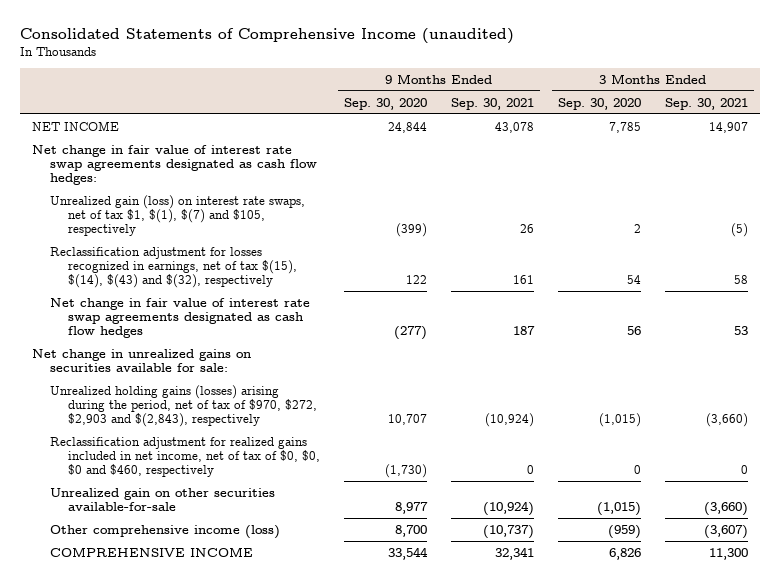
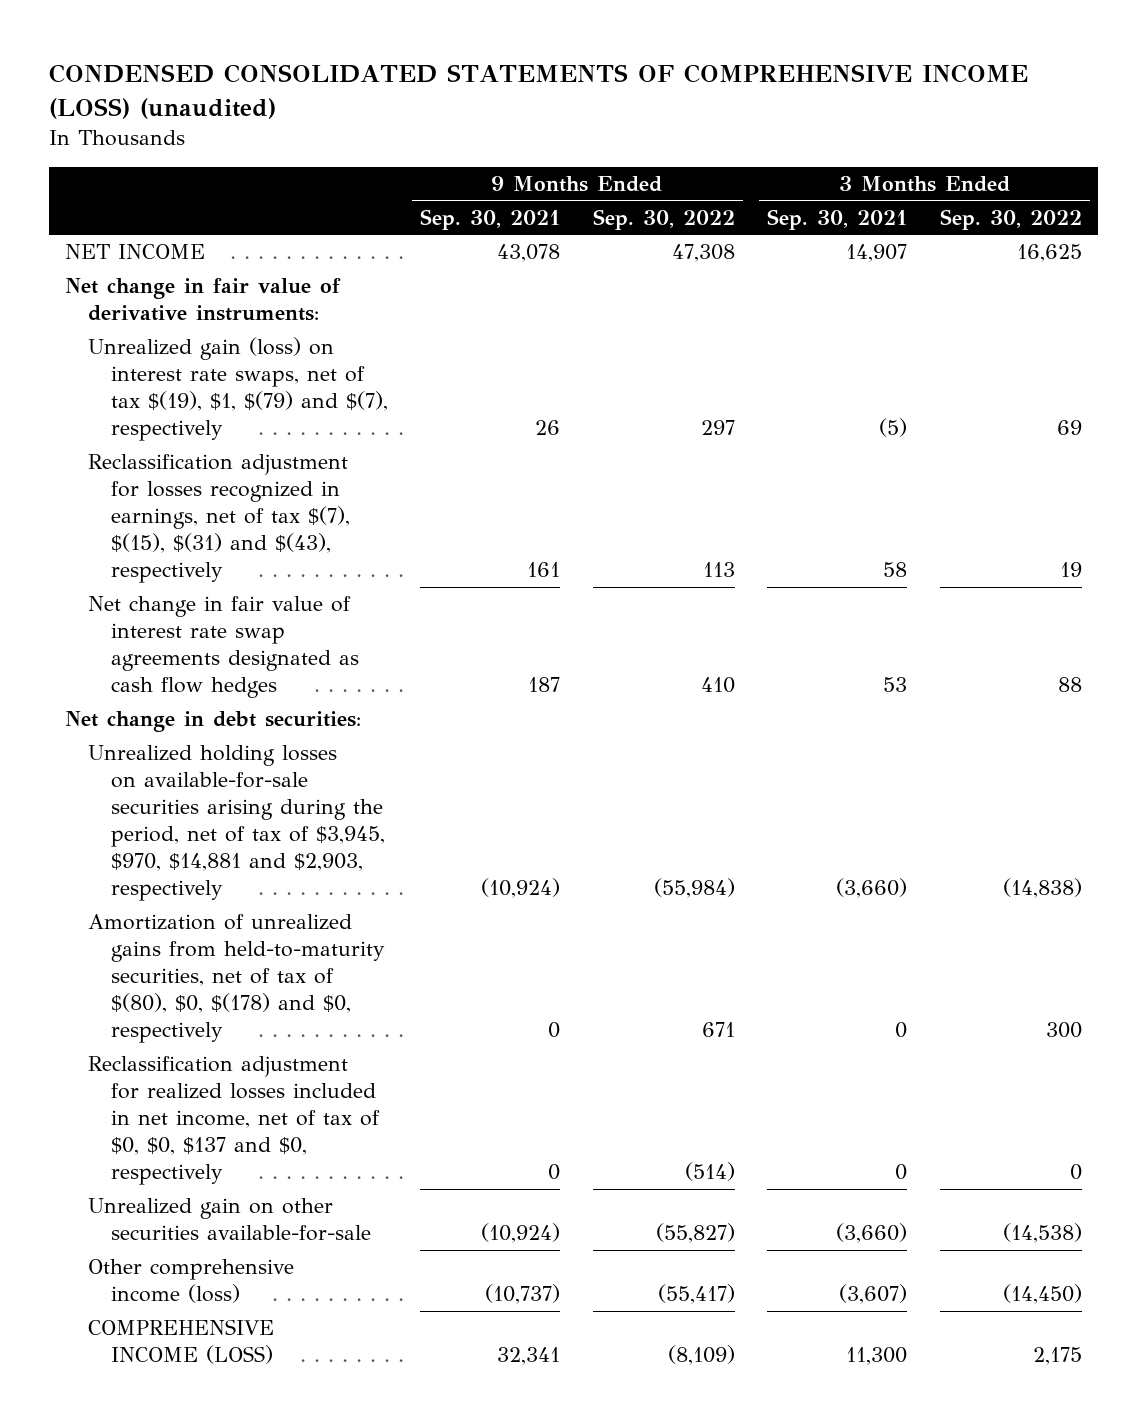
- Consolidated Statements of Comprehensive Income (unaudited)
+ CONDENSED CONSOLIDATED STATEMENTS OF COMPREHENSIVE INCOME (LOSS) (unaudited)
- | 9 Months Ended Sep. 30, 2020 | 9 Months Ended Sep. 30, 2021 | 3 Months Ended Sep. 30, 2020 | 3 Months Ended Sep. 30, 2021
+ | 9 Months Ended Sep. 30, 2021 | 9 Months Ended Sep. 30, 2022 | 3 Months Ended Sep. 30, 2021 | 3 Months Ended Sep. 30, 2022
- Net change in fair value of interest rate swap agreements designated as cash flow hedges:
- Unrealized gain (loss) on interest rate swaps, net of tax $1, $(1), $(7) and $105, respectively | (399) | 26 | 2 | (5)
- Reclassification adjustment for losses recognized in earnings, net of tax $(15), $(14), $(43) and $(32), respectively | 122 | 161 | 54 | 58
+ Net change in fair value of derivative instruments:
+ Unrealized gain (loss) on interest rate swaps, net of tax $(19), $1, $(79) and $(7), respectively | 26 | 297 | (5) | 69
+ Reclassification adjustment for losses recognized in earnings, net of tax $(7), $(15), $(31) and $(43), respectively | 161 | 113 | 58 | 19
- Net change in unrealized gains on securities available for sale:
- Unrealized holding gains (losses) arising during the period, net of tax of $970, $272, $2,903 and $(2,843), respectively | 10,707 | (10,924) | (1,015) | (3,660)
- Reclassification adjustment for realized gains included in net income, net of tax of $0, $0, $0 and $460, respectively | (1,730) | 0 | 0 | 0
+ Net change in debt securities:
+ Unrealized holding losses on available-for-sale securities arising during the period, net of tax of $3,945, $970, $14,881 and $2,903, respectively | (10,924) | (55,984) | (3,660) | (14,838)
+ Amortization of unrealized gains from held-to-maturity securities, net of tax of $(80), $0, $(178) and $0, respectively | 0 | 671 | 0 | 300
+ Reclassification adjustment for realized losses included in net income, net of tax of $0, $0, $137 and $0, respectively | 0 | (514) | 0 | 0
- COMPREHENSIVE INCOME | 33,544 | 32,341 | 6,826 | 11,300
+ COMPREHENSIVE INCOME (LOSS) | 32,341 | (8,109) | 11,300 | 2,175

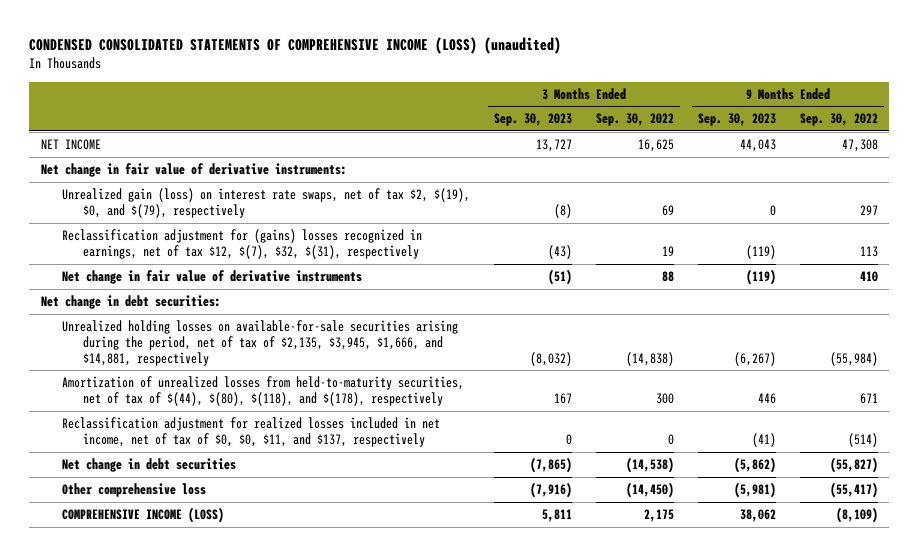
- | 9 Months Ended Sep. 30, 2021 | 9 Months Ended Sep. 30, 2022 | 3 Months Ended Sep. 30, 2021 | 3 Months Ended Sep. 30, 2022
+ | 3 Months Ended Sep. 30, 2023 | 3 Months Ended Sep. 30, 2022 | 9 Months Ended Sep. 30, 2023 | 9 Months Ended Sep. 30, 2022
- Unrealized gain (loss) on interest rate swaps, net of tax $(19), $1, $(79) and $(7), respectively | 26 | 297 | (5) | 69
- Reclassification adjustment for losses recognized in earnings, net of tax $(7), $(15), $(31) and $(43), respectively | 161 | 113 | 58 | 19
- Net change in fair value of interest rate swap agreements designated as cash flow hedges | 187 | 410 | 53 | 88
+ Unrealized gain (loss) on interest rate swaps, net of tax $2, $(19), $0, and $(79), respectively | (8) | 69 | 0 | 297
+ Reclassification adjustment for (gains) losses recognized in earnings, net of tax $12, $(7), $32, $(31), respectively | (43) | 19 | (119) | 113
+ Net change in fair value of derivative instruments | (51) | 88 | (119) | 410
- Unrealized holding losses on available-for-sale securities arising during the period, net of tax of $3,945, $970, $14,881 and $2,903, respectively | (10,924) | (55,984) | (3,660) | (14,838)
- Amortization of unrealized gains from held-to-maturity securities, net of tax of $(80), $0, $(178) and $0, respectively | 0 | 671 | 0 | 300
- Reclassification adjustment for realized losses included in net income, net of tax of $0, $0, $137 and $0, respectively | 0 | (514) | 0 | 0
- Unrealized gain on other securities available-for-sale | (10,924) | (55,827) | (3,660) | (14,538)
- Other comprehensive income (loss) | (10,737) | (55,417) | (3,607) | (14,450)
+ Unrealized holding losses on available-for-sale securities arising during the period, net of tax of $2,135, $3,945, $1,666, and $14,881, respectively | (8,032) | (14,838) | (6,267) | (55,984)
+ Amortization of unrealized losses from held-to-maturity securities, net of tax of $(44), $(80), $(118), and $(178), respectively | 167 | 300 | 446 | 671
+ Reclassification adjustment for realized losses included in net income, net of tax of $0, $0, $11, and $137, respectively | 0 | 0 | (41) | (514)
+ Net change in debt securities | (7,865) | (14,538) | (5,862) | (55,827)
+ Other comprehensive loss | (7,916) | (14,450) | (5,981) | (55,417)

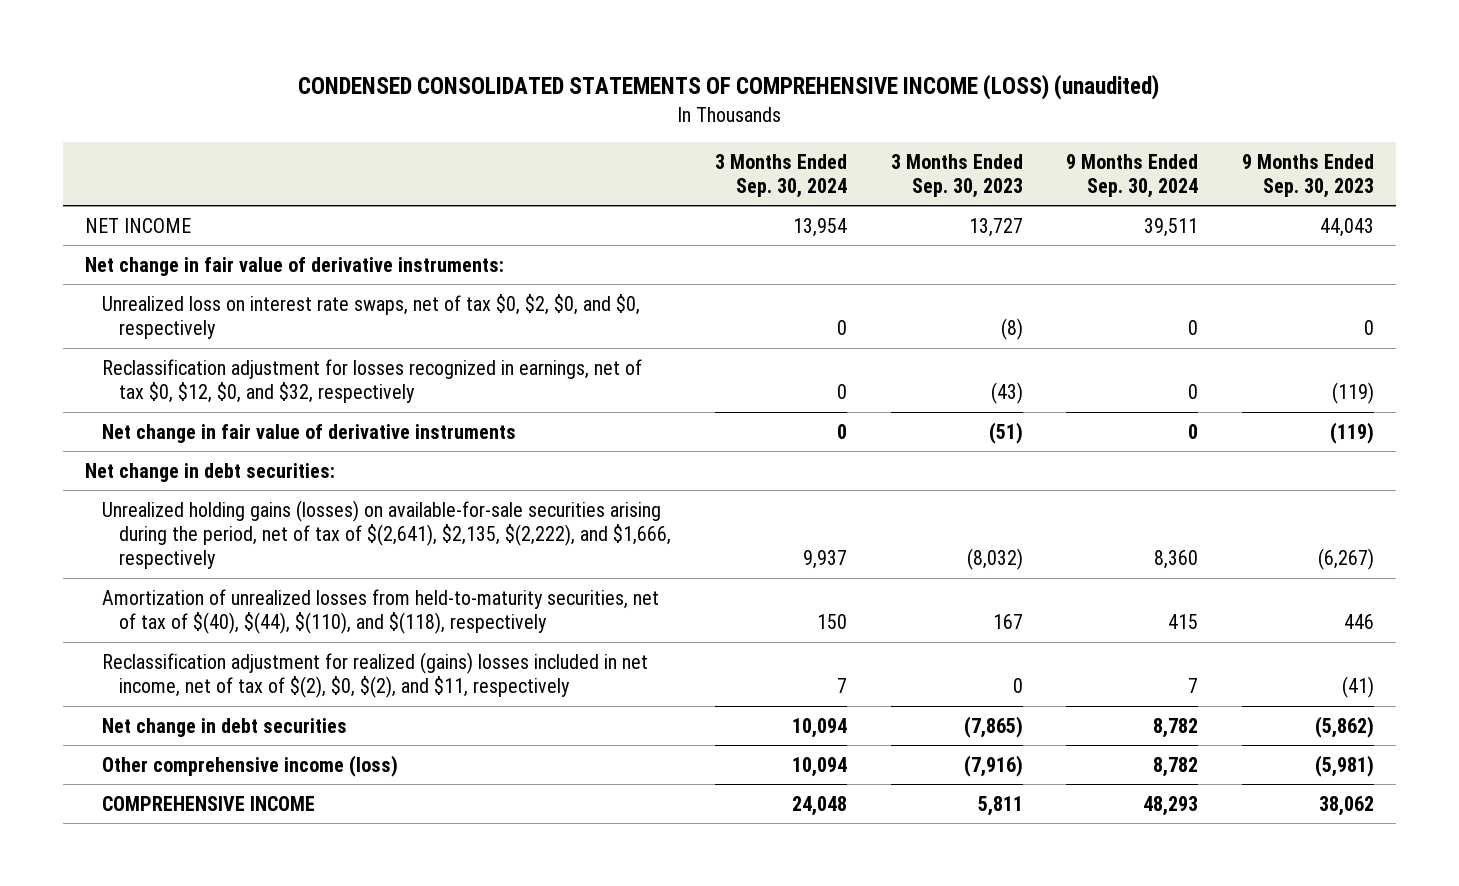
- | 3 Months Ended Sep. 30, 2023 | 3 Months Ended Sep. 30, 2022 | 9 Months Ended Sep. 30, 2023 | 9 Months Ended Sep. 30, 2022
+ | 3 Months Ended Sep. 30, 2024 | 3 Months Ended Sep. 30, 2023 | 9 Months Ended Sep. 30, 2024 | 9 Months Ended Sep. 30, 2023
- Unrealized gain (loss) on interest rate swaps, net of tax $2, $(19), $0, and $(79), respectively | (8) | 69 | 0 | 297
- Reclassification adjustment for (gains) losses recognized in earnings, net of tax $12, $(7), $32, $(31), respectively | (43) | 19 | (119) | 113
+ Unrealized loss on interest rate swaps, net of tax $0, $2, $0, and $0, respectively | 0 | (8) | 0 | 0
+ Reclassification adjustment for losses recognized in earnings, net of tax $0, $12, $0, and $32, respectively | 0 | (43) | 0 | (119)
- Unrealized holding losses on available-for-sale securities arising during the period, net of tax of $2,135, $3,945, $1,666, and $14,881, respectively | (8,032) | (14,838) | (6,267) | (55,984)
- Amortization of unrealized losses from held-to-maturity securities, net of tax of $(44), $(80), $(118), and $(178), respectively | 167 | 300 | 446 | 671
- Reclassification adjustment for realized losses included in net income, net of tax of $0, $0, $11, and $137, respectively | 0 | 0 | (41) | (514)
+ Unrealized holding gains (losses) on available-for-sale securities arising during the period, net of tax of $(2,641), $2,135, $(2,222), and $1,666, respectively | 9,937 | (8,032) | 8,360 | (6,267)
+ Amortization of unrealized losses from held-to-maturity securities, net of tax of $(40), $(44), $(110), and $(118), respectively | 150 | 167 | 415 | 446
+ Reclassification adjustment for realized (gains) losses included in net income, net of tax of $(2), $0, $(2), and $11, respectively | 7 | 0 | 7 | (41)
- Other comprehensive loss | (7,916) | (14,450) | (5,981) | (55,417)
- COMPREHENSIVE INCOME (LOSS) | 5,811 | 2,175 | 38,062 | (8,109)
+ Other comprehensive income (loss) | 10,094 | (7,916) | 8,782 | (5,981)
+ COMPREHENSIVE INCOME | 24,048 | 5,811 | 48,293 | 38,062

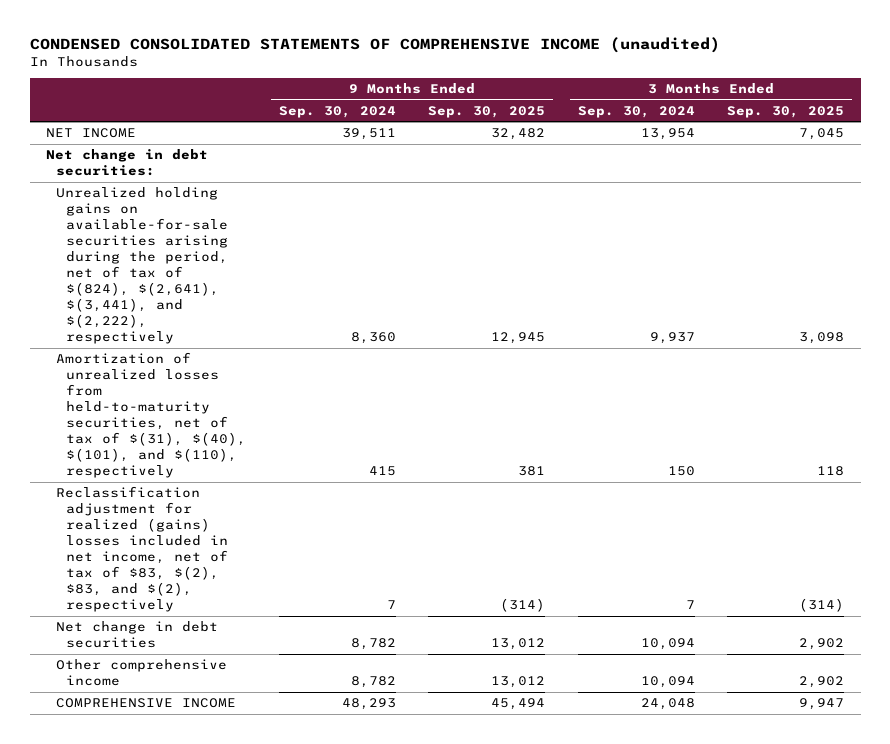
- CONDENSED CONSOLIDATED STATEMENTS OF COMPREHENSIVE INCOME (LOSS) (unaudited)
+ CONDENSED CONSOLIDATED STATEMENTS OF COMPREHENSIVE INCOME (unaudited)
- | 3 Months Ended Sep. 30, 2024 | 3 Months Ended Sep. 30, 2023 | 9 Months Ended Sep. 30, 2024 | 9 Months Ended Sep. 30, 2023
+ | 9 Months Ended Sep. 30, 2024 | 9 Months Ended Sep. 30, 2025 | 3 Months Ended Sep. 30, 2024 | 3 Months Ended Sep. 30, 2025
- Net change in fair value of derivative instruments:
- Unrealized loss on interest rate swaps, net of tax $0, $2, $0, and $0, respectively | 0 | (8) | 0 | 0
- Reclassification adjustment for losses recognized in earnings, net of tax $0, $12, $0, and $32, respectively | 0 | (43) | 0 | (119)
- Net change in fair value of derivative instruments | 0 | (51) | 0 | (119)
- Unrealized holding gains (losses) on available-for-sale securities arising during the period, net of tax of $(2,641), $2,135, $(2,222), and $1,666, respectively | 9,937 | (8,032) | 8,360 | (6,267)
- Amortization of unrealized losses from held-to-maturity securities, net of tax of $(40), $(44), $(110), and $(118), respectively | 150 | 167 | 415 | 446
- Reclassification adjustment for realized (gains) losses included in net income, net of tax of $(2), $0, $(2), and $11, respectively | 7 | 0 | 7 | (41)
+ Unrealized holding gains on available-for-sale securities arising during the period, net of tax of $(824), $(2,641), $(3,441), and $(2,222), respectively | 8,360 | 12,945 | 9,937 | 3,098
+ Amortization of unrealized losses from held-to-maturity securities, net of tax of $(31), $(40), $(101), and $(110), respectively | 415 | 381 | 150 | 118
+ Reclassification adjustment for realized (gains) losses included in net income, net of tax of $83, $(2), $83, and $(2), respectively | 7 | (314) | 7 | (314)
- Other comprehensive income (loss) | 10,094 | (7,916) | 8,782 | (5,981)
+ Other comprehensive income | 8,782 | 13,012 | 10,094 | 2,902

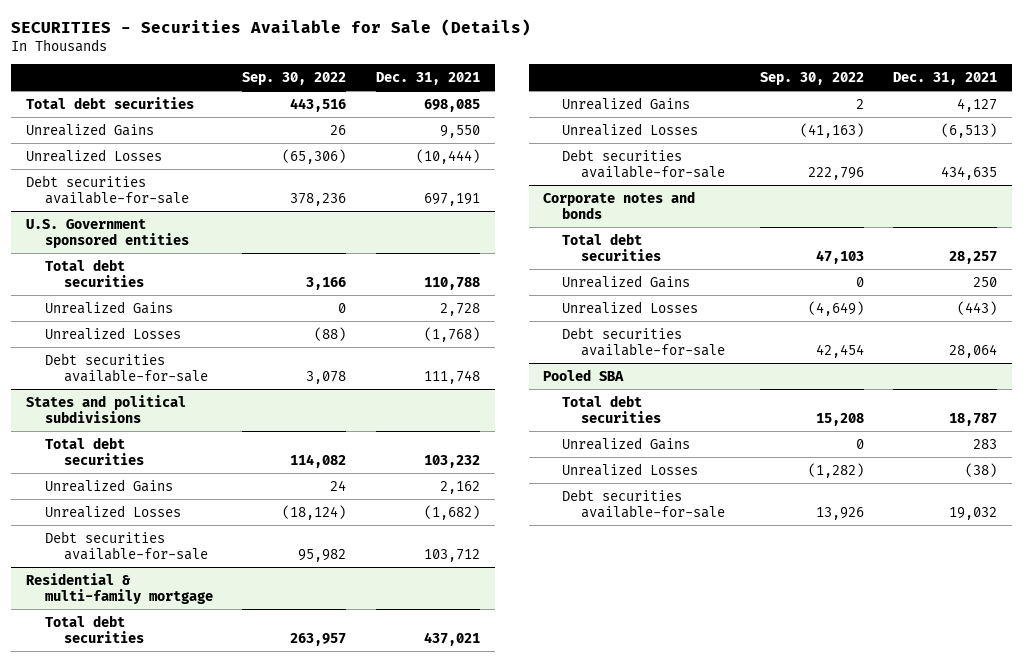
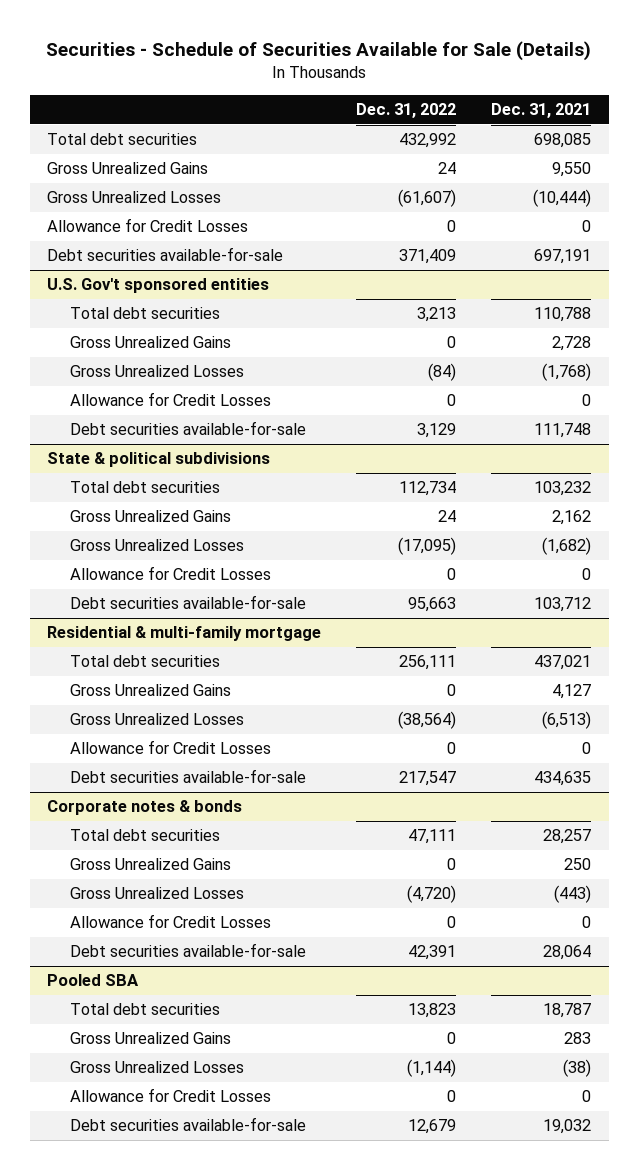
- SECURITIES - Securities Available for Sale (Details)
+ Securities - Schedule of Securities Available for Sale (Details)
- | Sep. 30, 2022 | Dec. 31, 2021
+ | Dec. 31, 2022 | Dec. 31, 2021
- Unrealized Gains | 26 | 9,550
- Unrealized Losses | (65,306) | (10,444)
+ Gross Unrealized Gains | 24 | 9,550
+ Gross Unrealized Losses | (61,607) | (10,444)
+ Allowance for Credit Losses | 0 | 0
- U.S. Government sponsored entities
+ U.S. Gov't sponsored entities
- Unrealized Gains | 0 | 2,728
- Unrealized Losses | (88) | (1,768)
+ Gross Unrealized Gains | 0 | 2,728
+ Gross Unrealized Losses | (84) | (1,768)
+ Allowance for Credit Losses | 0 | 0
- States and political subdivisions
+ State & political subdivisions
- Unrealized Gains | 24 | 2,162
- Unrealized Losses | (18,124) | (1,682)
+ Gross Unrealized Gains | 24 | 2,162
+ Gross Unrealized Losses | (17,095) | (1,682)
+ Allowance for Credit Losses | 0 | 0
@ Residential & multi-family mortgage
- Unrealized Gains | 2 | 4,127
- Unrealized Losses | (41,163) | (6,513)
+ Gross Unrealized Gains | 0 | 4,127
+ Gross Unrealized Losses | (38,564) | (6,513)
+ Allowance for Credit Losses | 0 | 0
- Corporate notes and bonds
+ Corporate notes & bonds
- Unrealized Gains | 0 | 250
- Unrealized Losses | (4,649) | (443)
+ Gross Unrealized Gains | 0 | 250
+ Gross Unrealized Losses | (4,720) | (443)
+ Allowance for Credit Losses | 0 | 0
@ Pooled SBA
- Unrealized Gains | 0 | 283
- Unrealized Losses | (1,282) | (38)
+ Gross Unrealized Gains | 0 | 283
+ Gross Unrealized Losses | (1,144) | (38)
+ Allowance for Credit Losses | 0 | 0

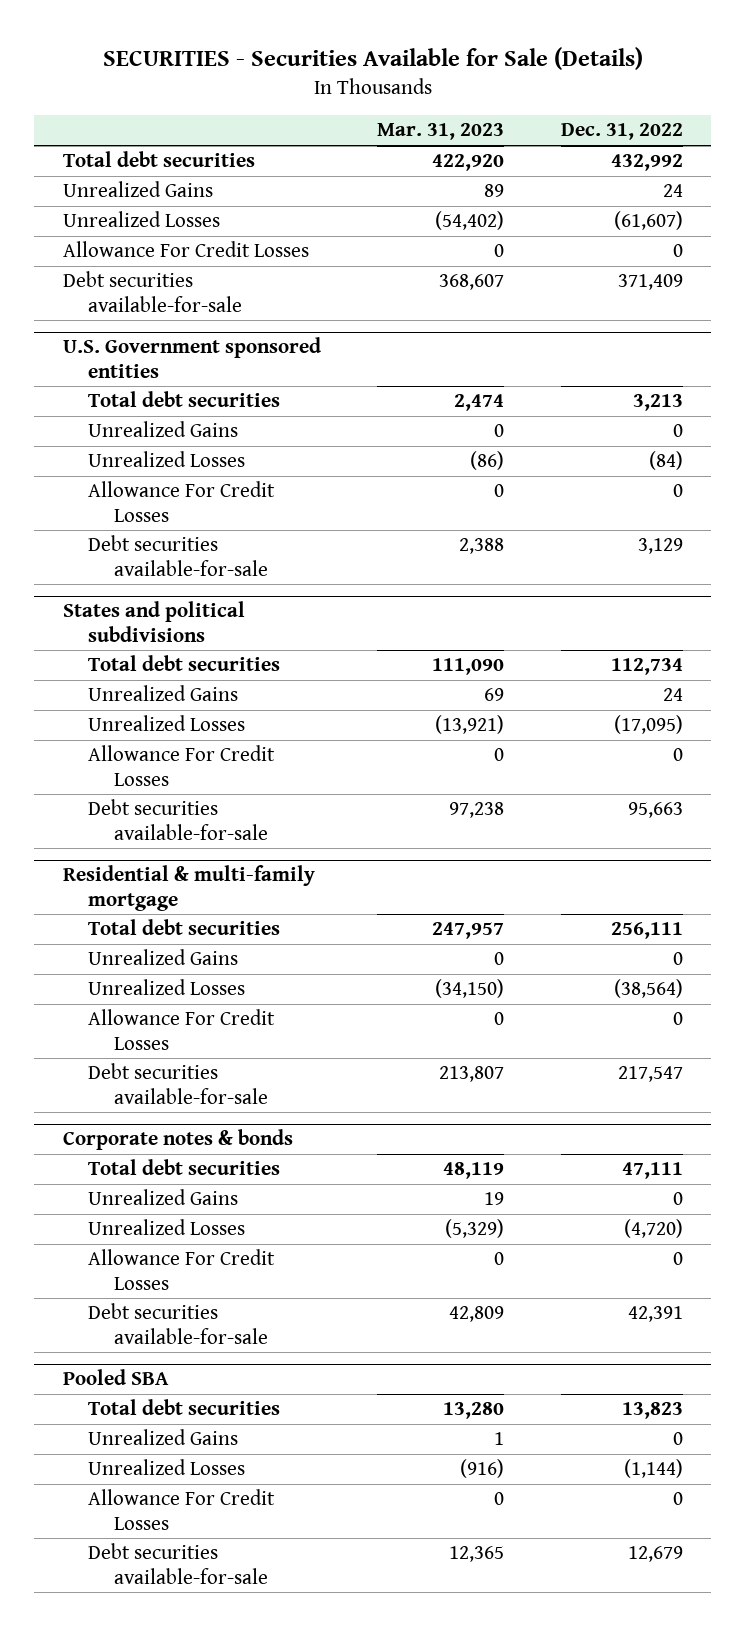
- Securities - Schedule of Securities Available for Sale (Details)
+ SECURITIES - Securities Available for Sale (Details)
- | Dec. 31, 2022 | Dec. 31, 2021
+ | Mar. 31, 2023 | Dec. 31, 2022
- Gross Unrealized Gains | 24 | 9,550
- Gross Unrealized Losses | (61,607) | (10,444)
- Allowance for Credit Losses | 0 | 0
+ Unrealized Gains | 89 | 24
+ Unrealized Losses | (54,402) | (61,607)
+ Allowance For Credit Losses | 0 | 0
- U.S. Gov't sponsored entities
+ U.S. Government sponsored entities
- Gross Unrealized Gains | 0 | 2,728
- Gross Unrealized Losses | (84) | (1,768)
- Allowance for Credit Losses | 0 | 0
+ Unrealized Gains | 0 | 0
+ Unrealized Losses | (86) | (84)
+ Allowance For Credit Losses | 0 | 0
- State & political subdivisions
+ States and political subdivisions
- Gross Unrealized Gains | 24 | 2,162
- Gross Unrealized Losses | (17,095) | (1,682)
- Allowance for Credit Losses | 0 | 0
+ Unrealized Gains | 69 | 24
+ Unrealized Losses | (13,921) | (17,095)
+ Allowance For Credit Losses | 0 | 0
@ Residential & multi-family mortgage
- Gross Unrealized Gains | 0 | 4,127
- Gross Unrealized Losses | (38,564) | (6,513)
- Allowance for Credit Losses | 0 | 0
+ Unrealized Gains | 0 | 0
+ Unrealized Losses | (34,150) | (38,564)
+ Allowance For Credit Losses | 0 | 0
@ Corporate notes & bonds
- Gross Unrealized Gains | 0 | 250
- Gross Unrealized Losses | (4,720) | (443)
- Allowance for Credit Losses | 0 | 0
+ Unrealized Gains | 19 | 0
+ Unrealized Losses | (5,329) | (4,720)
+ Allowance For Credit Losses | 0 | 0
@ Pooled SBA
- Gross Unrealized Gains | 0 | 283
- Gross Unrealized Losses | (1,144) | (38)
- Allowance for Credit Losses | 0 | 0
+ Unrealized Gains | 1 | 0
+ Unrealized Losses | (916) | (1,144)
+ Allowance For Credit Losses | 0 | 0

